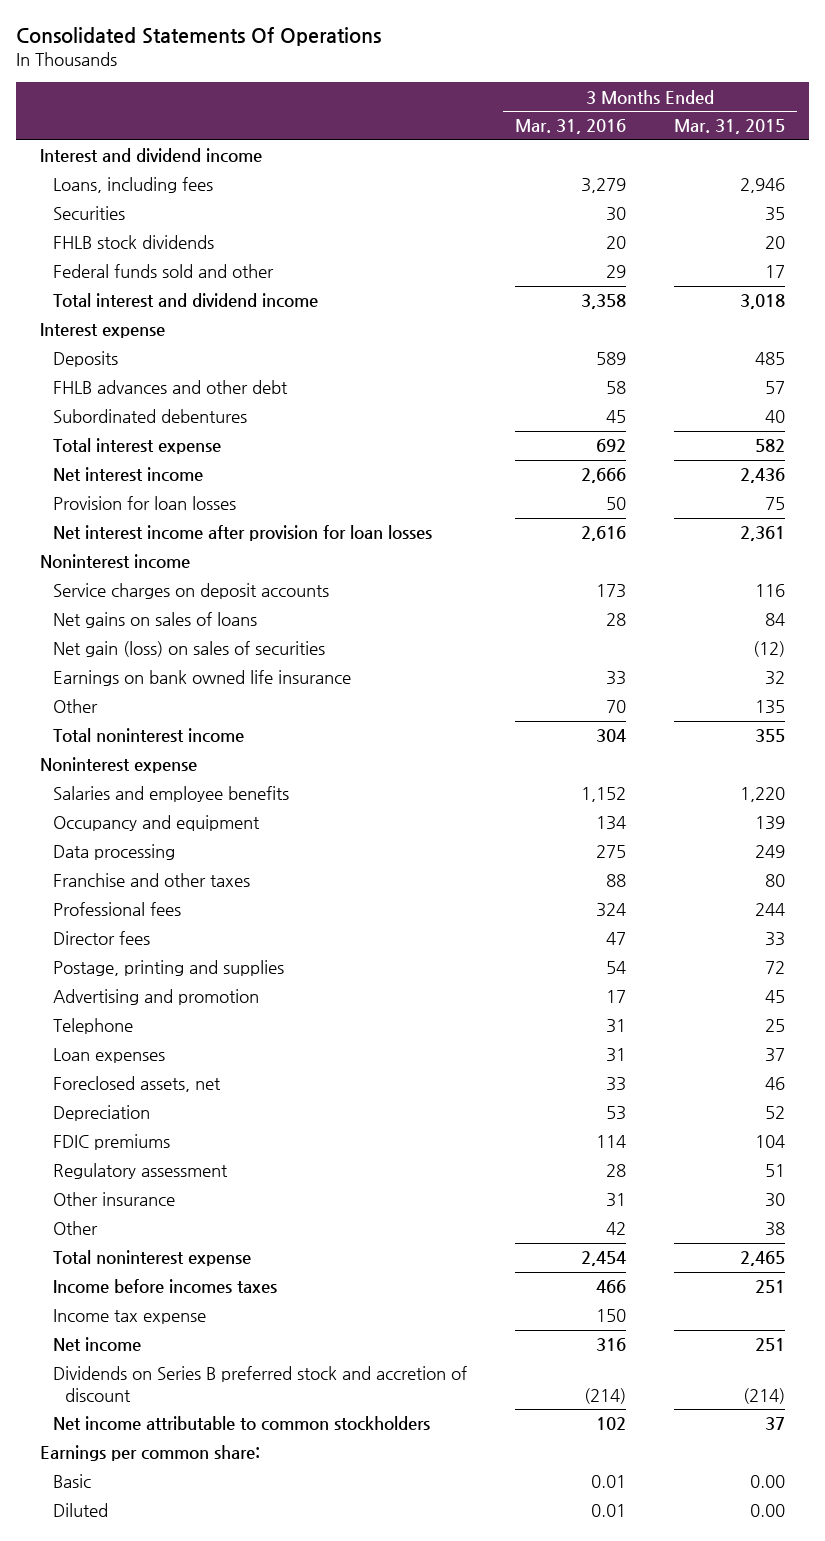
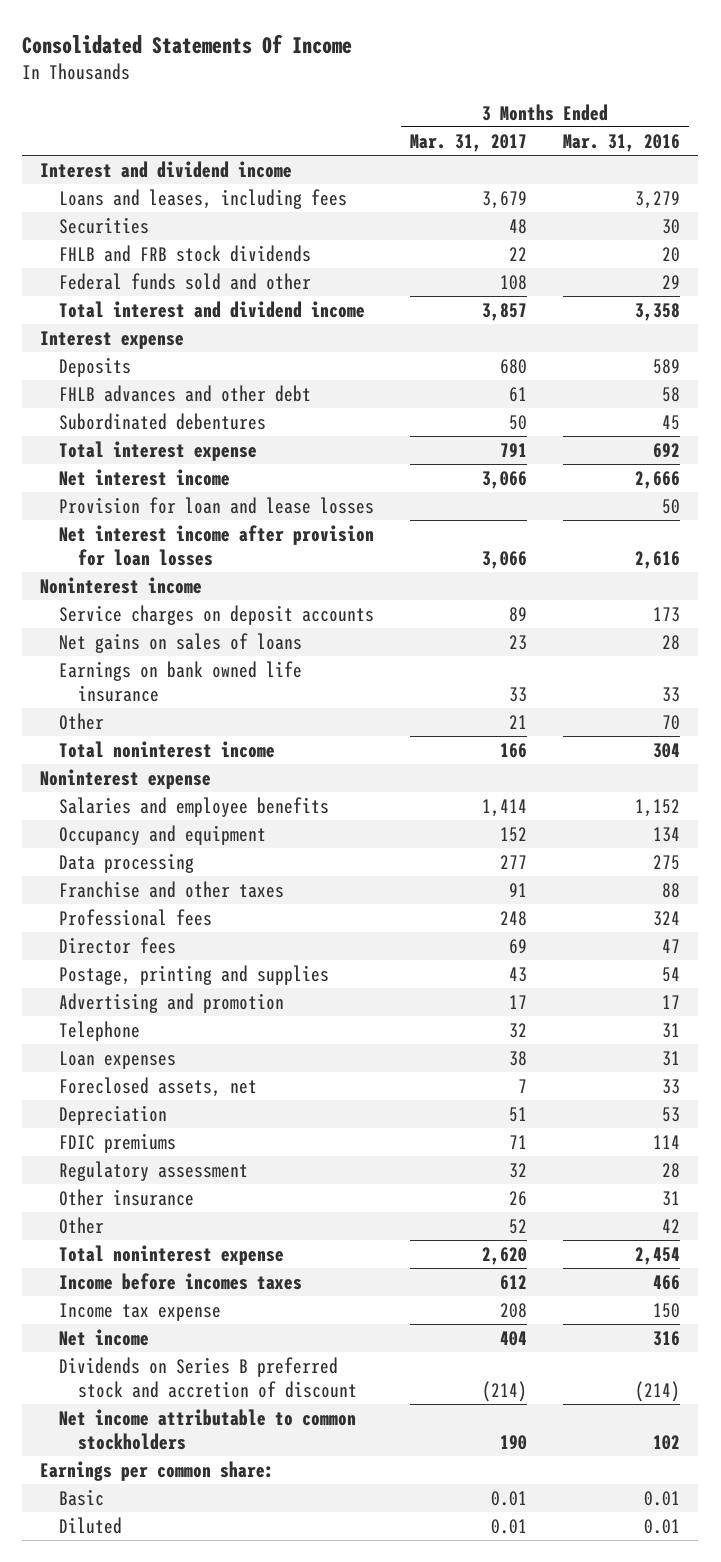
- Consolidated Statements Of Operations
+ Consolidated Statements Of Income
- | 3 Months Ended Mar. 31, 2016 | 3 Months Ended Mar. 31, 2015
+ | 3 Months Ended Mar. 31, 2017 | 3 Months Ended Mar. 31, 2016
- Loans, including fees | 3,279 | 2,946
+ Loans and leases, including fees | 3,679 | 3,279
- FHLB stock dividends | 20 | 20
+ FHLB and FRB stock dividends | 22 | 20
- Provision for loan losses | 50 | 75
+ Provision for loan and lease losses | | 50
- Net gain (loss) on sales of securities | | (12)

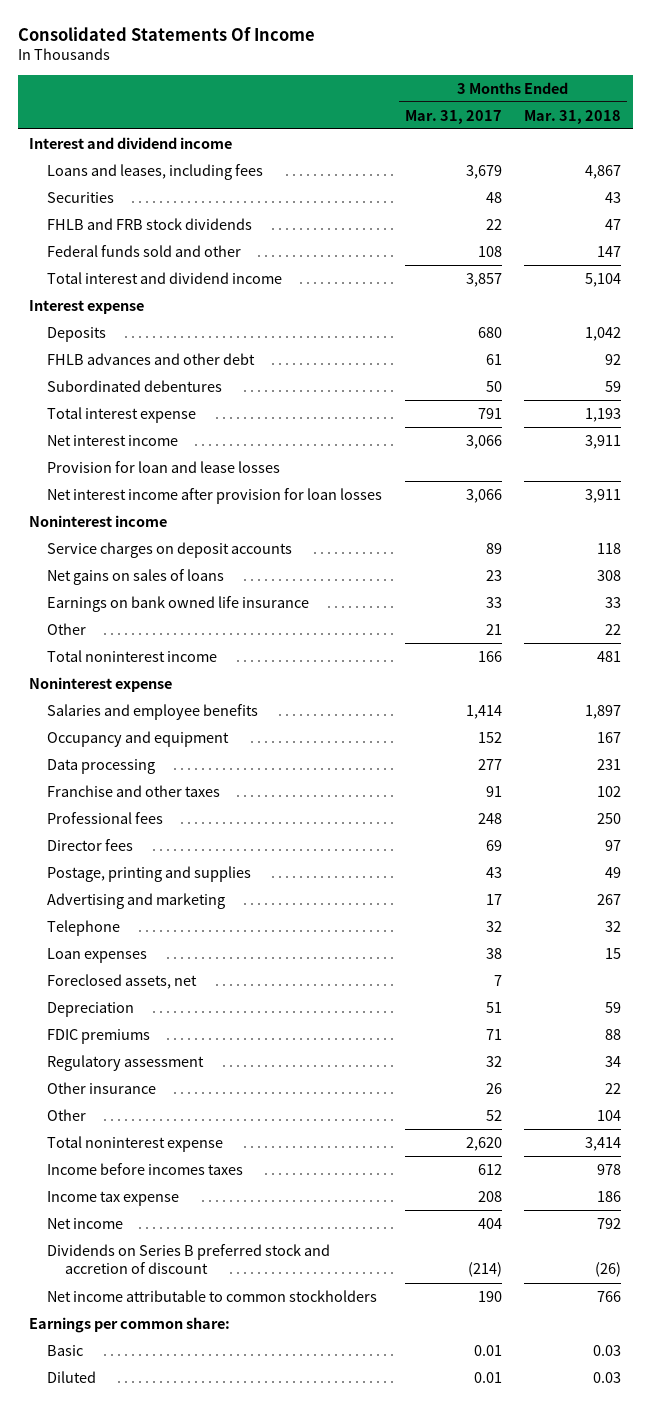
- | 3 Months Ended Mar. 31, 2017 | 3 Months Ended Mar. 31, 2016
+ | 3 Months Ended Mar. 31, 2017 | 3 Months Ended Mar. 31, 2018
- Advertising and promotion | 17 | 17
+ Advertising and marketing | 17 | 267

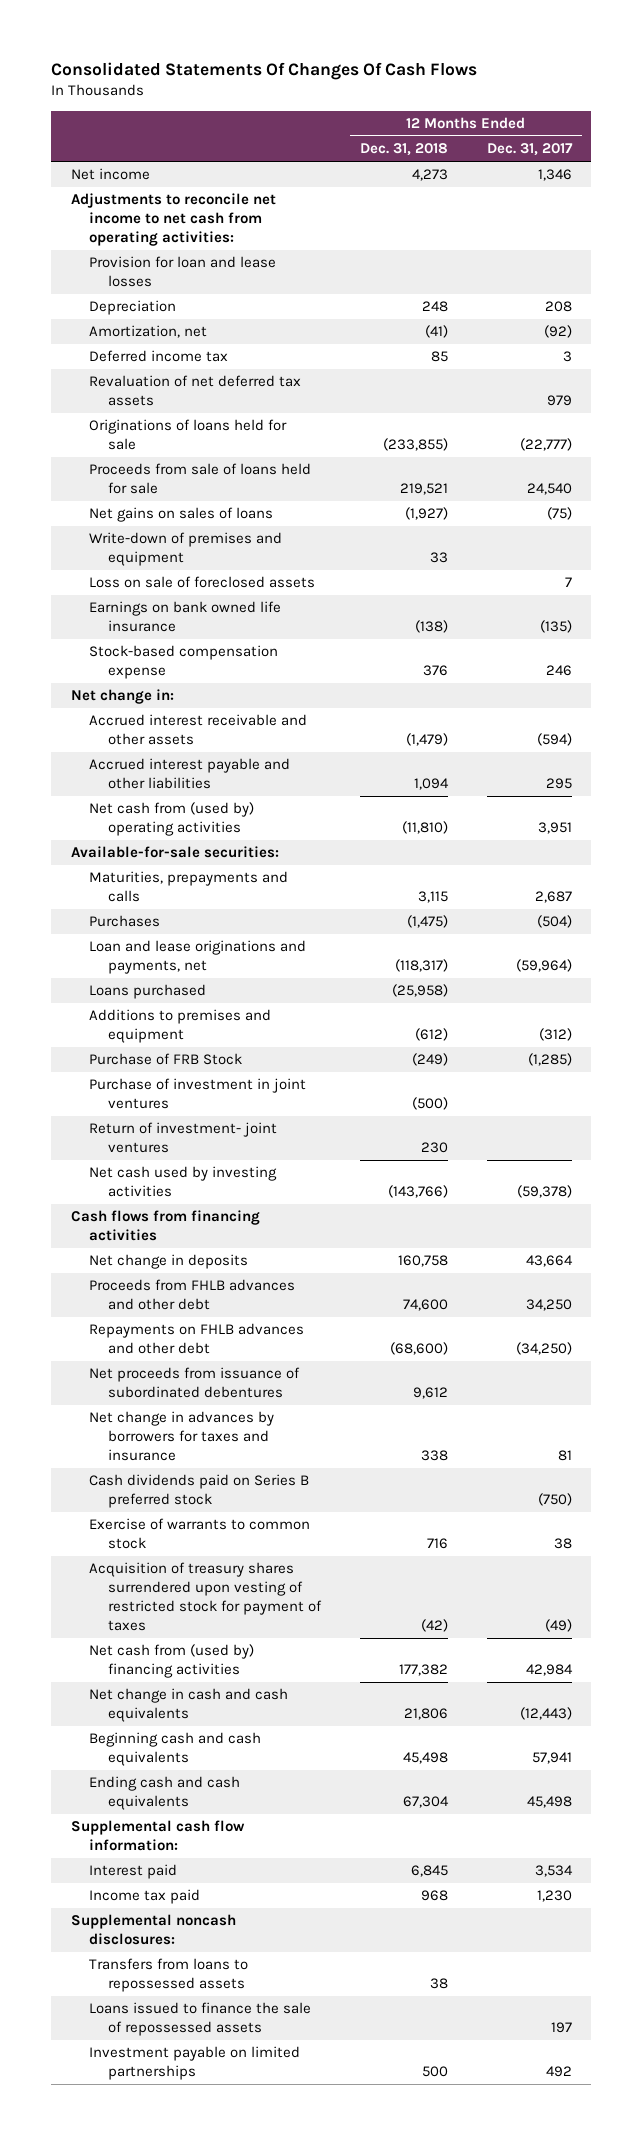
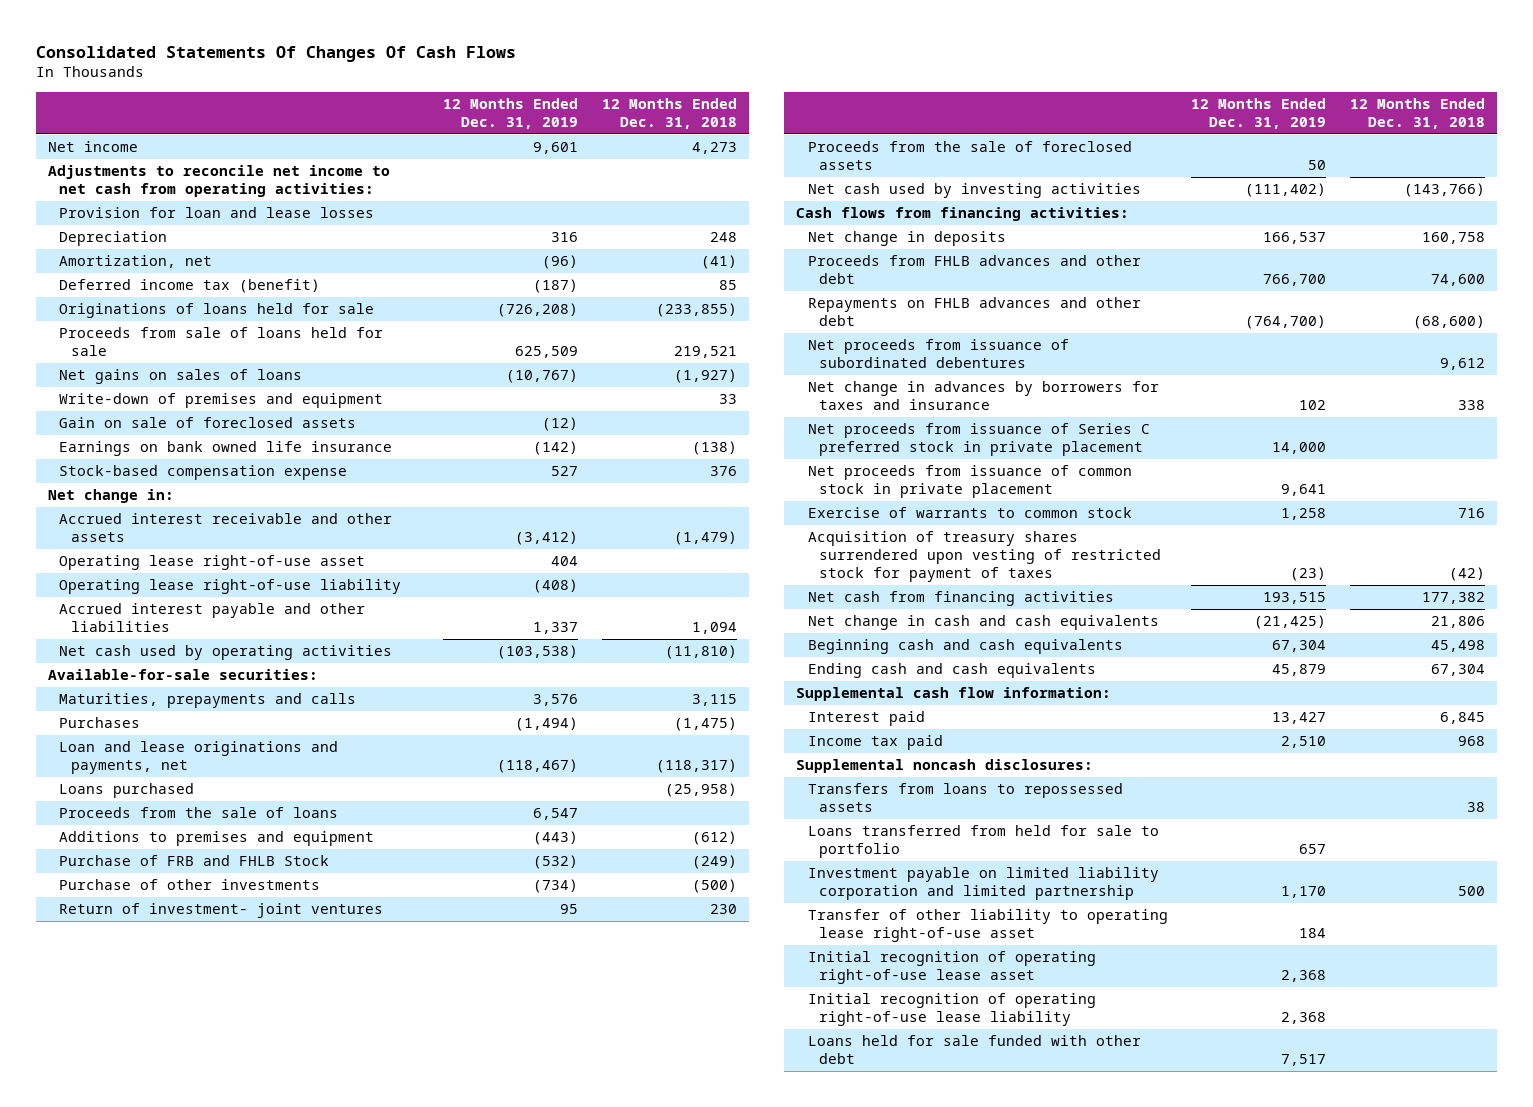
- | 12 Months Ended Dec. 31, 2018 | 12 Months Ended Dec. 31, 2017
+ | 12 Months Ended Dec. 31, 2019 | 12 Months Ended Dec. 31, 2018
- Deferred income tax | 85 | 3
- Revaluation of net deferred tax assets | | 979
+ Deferred income tax (benefit) | (187) | 85
- Loss on sale of foreclosed assets | | 7
+ Gain on sale of foreclosed assets | (12) |
+ Operating lease right-of-use asset | 404 |
+ Operating lease right-of-use liability | (408) |
- Net cash from (used by) operating activities | (11,810) | 3,951
+ Net cash used by operating activities | (103,538) | (11,810)
+ Proceeds from the sale of loans | 6,547 |
- Purchase of FRB Stock | (249) | (1,285)
- Purchase of investment in joint ventures | (500) |
+ Purchase of FRB and FHLB Stock | (532) | (249)
+ Purchase of other investments | (734) | (500)
+ Proceeds from the sale of foreclosed assets | 50 |
- Cash flows from financing activities
+ Cash flows from financing activities:
- Cash dividends paid on Series B preferred stock | | (750)
+ Net proceeds from issuance of Series C preferred stock in private placement | 14,000 |
+ Net proceeds from issuance of common stock in private placement | 9,641 |
- Net cash from (used by) financing activities | 177,382 | 42,984
+ Net cash from financing activities | 193,515 | 177,382
- Loans issued to finance the sale of repossessed assets | | 197
- Investment payable on limited partnerships | 500 | 492
+ Loans transferred from held for sale to portfolio | 657 |
+ Investment payable on limited liability corporation and limited partnership | 1,170 | 500
+ Transfer of other liability to operating lease right-of-use asset | 184 |
+ Initial recognition of operating right-of-use lease asset | 2,368 |
+ Initial recognition of operating right-of-use lease liability | 2,368 |
+ Loans held for sale funded with other debt | 7,517 |

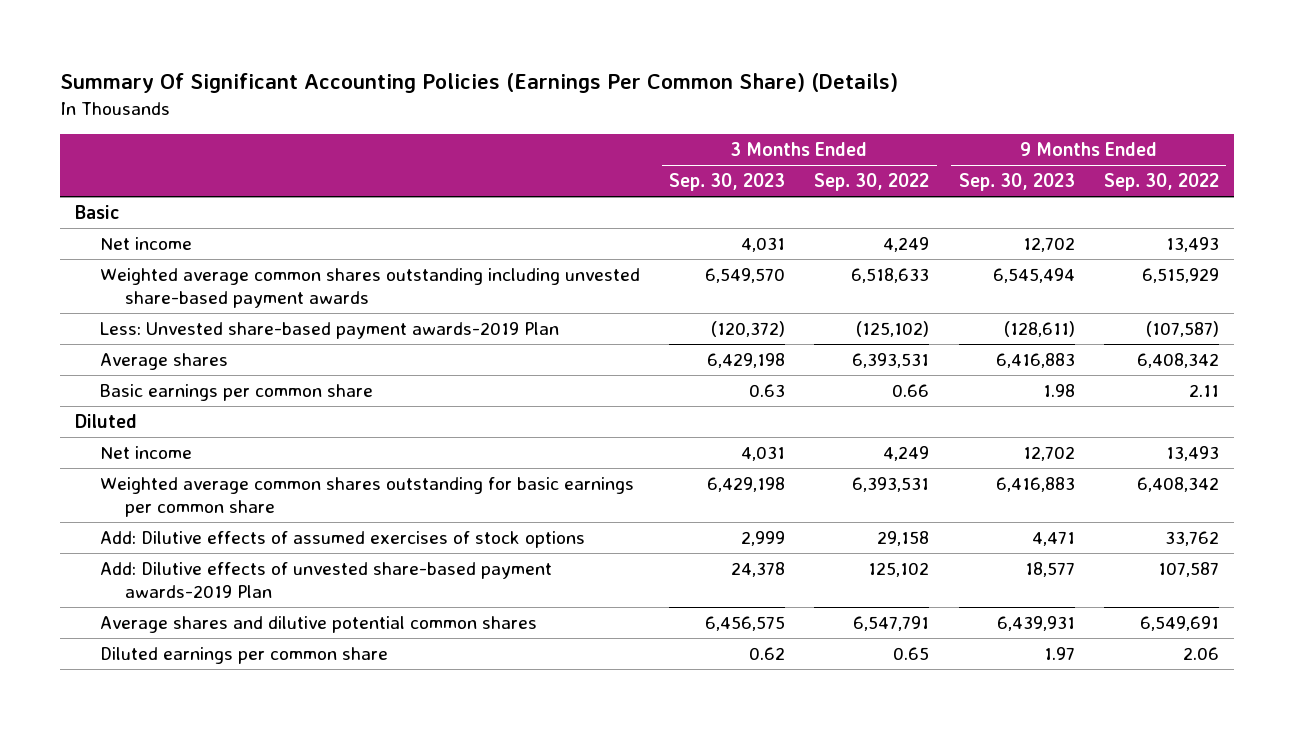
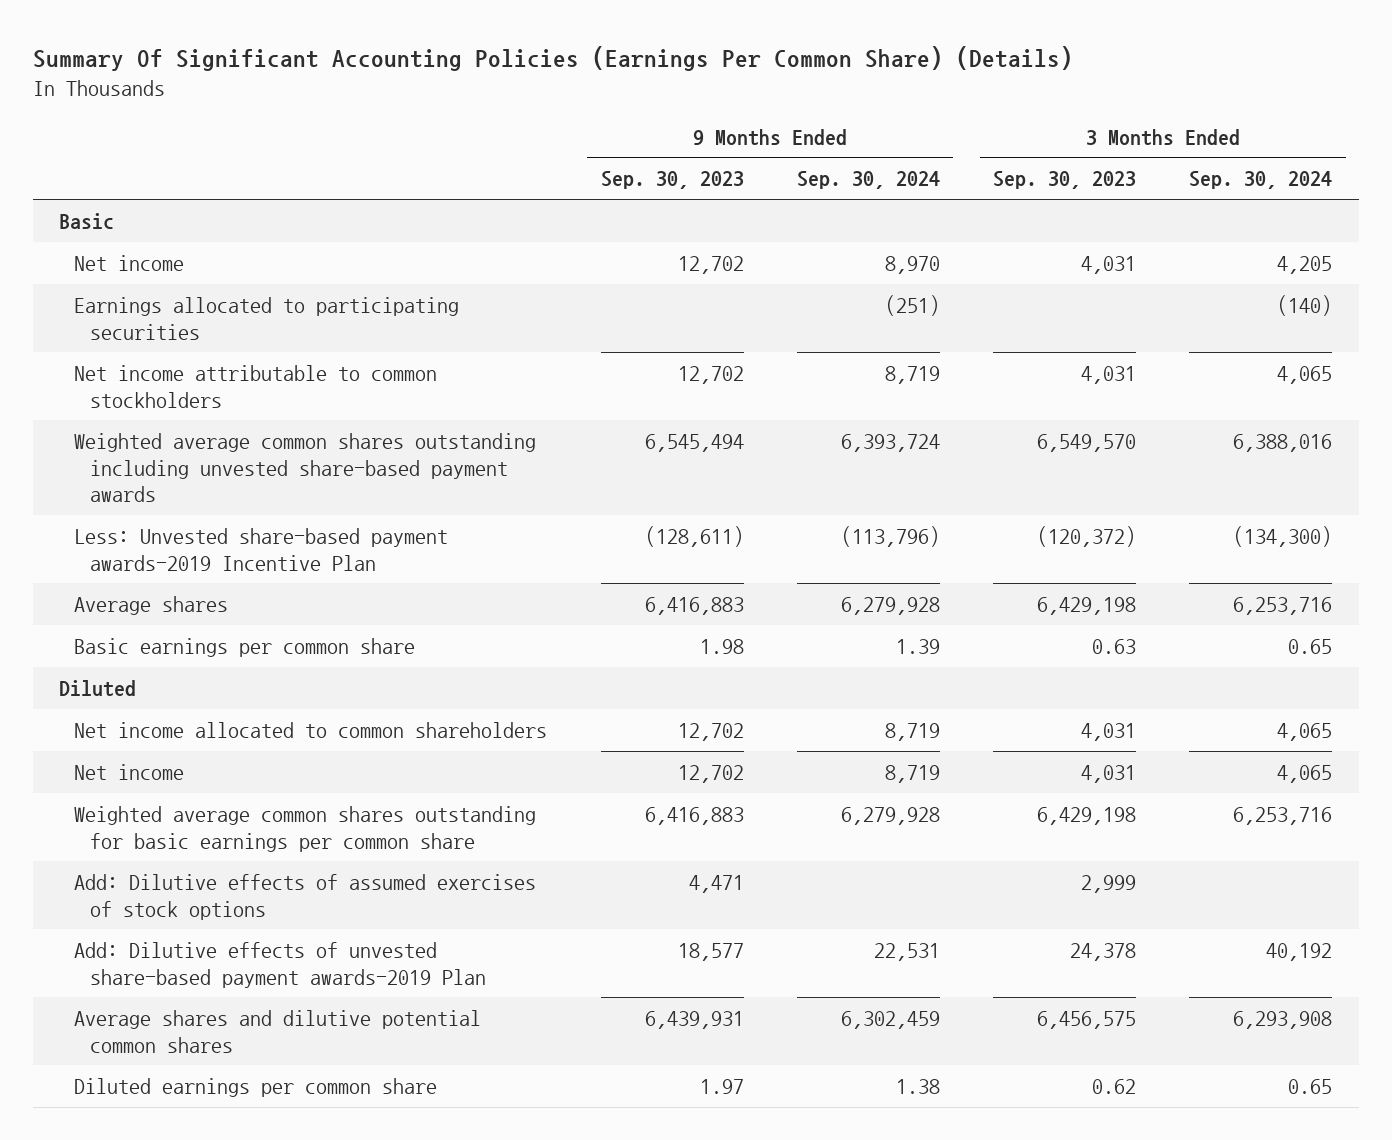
- | 3 Months Ended Sep. 30, 2023 | 3 Months Ended Sep. 30, 2022 | 9 Months Ended Sep. 30, 2023 | 9 Months Ended Sep. 30, 2022
+ | 9 Months Ended Sep. 30, 2023 | 9 Months Ended Sep. 30, 2024 | 3 Months Ended Sep. 30, 2023 | 3 Months Ended Sep. 30, 2024
+ Earnings allocated to participating securities | | (251) | | (140)
+ Net income attributable to common stockholders | 12,702 | 8,719 | 4,031 | 4,065
- Less: Unvested share-based payment awards-2019 Plan | (120,372) | (125,102) | (128,611) | (107,587)
+ Less: Unvested share-based payment awards-2019 Incentive Plan | (128,611) | (113,796) | (120,372) | (134,300)
+ Net income allocated to common shareholders | 12,702 | 8,719 | 4,031 | 4,065

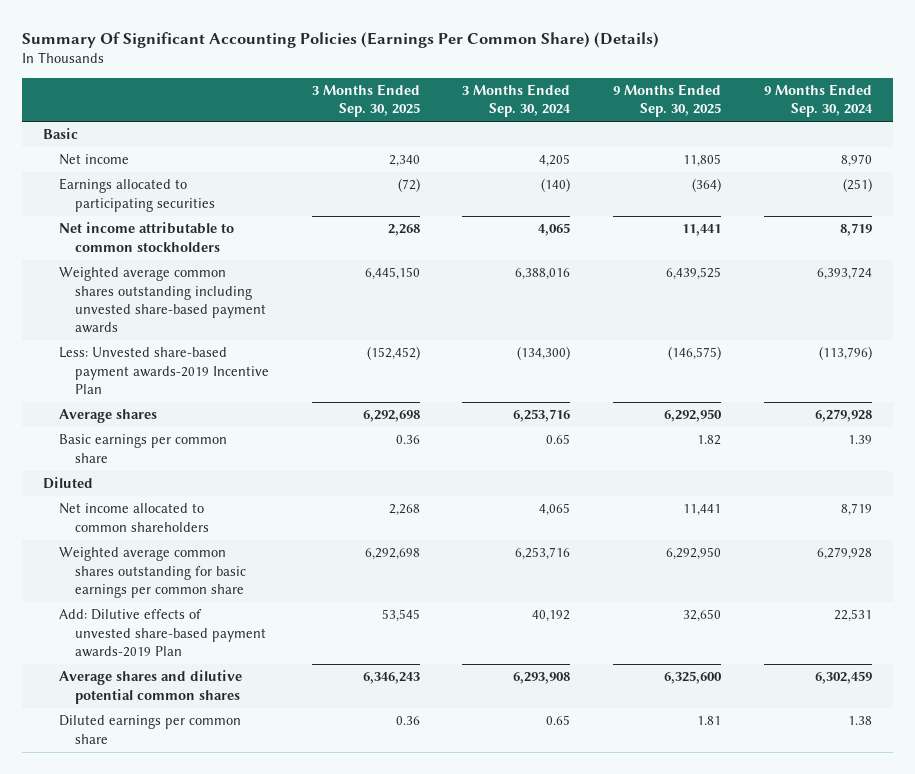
- | 9 Months Ended Sep. 30, 2023 | 9 Months Ended Sep. 30, 2024 | 3 Months Ended Sep. 30, 2023 | 3 Months Ended Sep. 30, 2024
+ | 3 Months Ended Sep. 30, 2025 | 3 Months Ended Sep. 30, 2024 | 9 Months Ended Sep. 30, 2025 | 9 Months Ended Sep. 30, 2024
- Net income | 12,702 | 8,719 | 4,031 | 4,065
- Add: Dilutive effects of assumed exercises of stock options | 4,471 | | 2,999 |

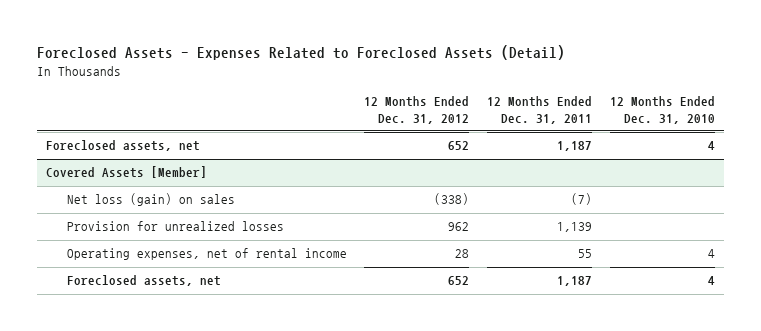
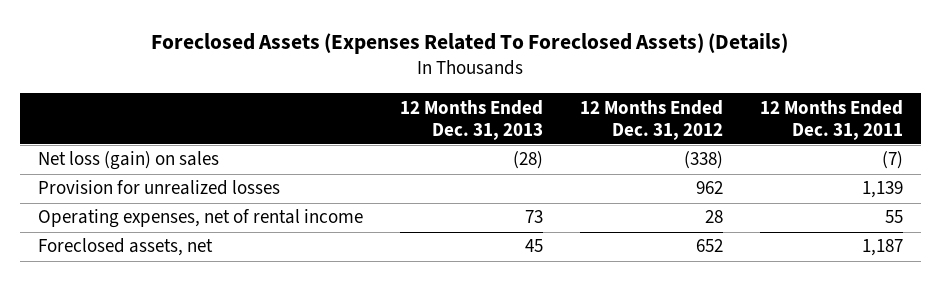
- Foreclosed Assets - Expenses Related to Foreclosed Assets (Detail)
+ Foreclosed Assets (Expenses Related To Foreclosed Assets) (Details)
- | 12 Months Ended Dec. 31, 2012 | 12 Months Ended Dec. 31, 2011 | 12 Months Ended Dec. 31, 2010
+ | 12 Months Ended Dec. 31, 2013 | 12 Months Ended Dec. 31, 2012 | 12 Months Ended Dec. 31, 2011
- Foreclosed assets, net | 652 | 1,187 | 4
- Covered Assets [Member]

